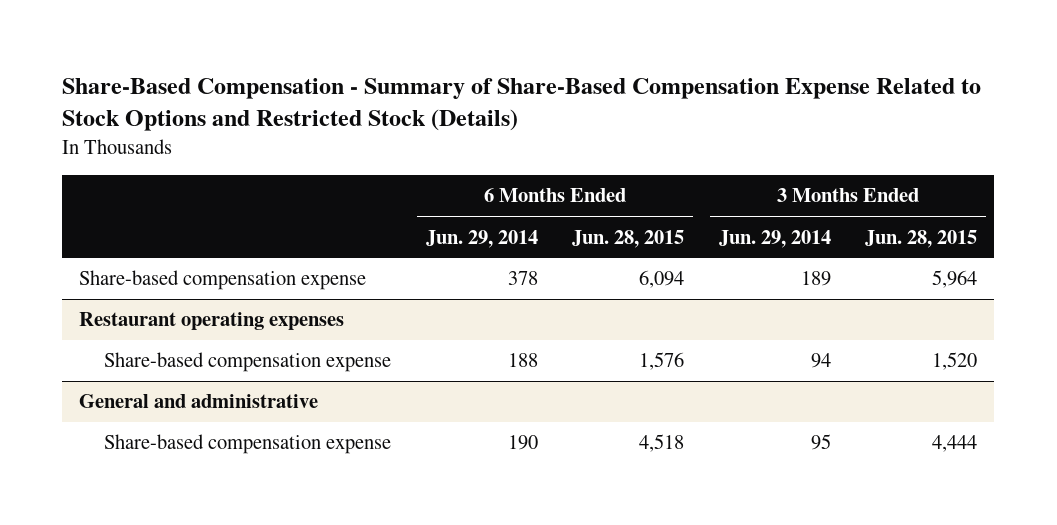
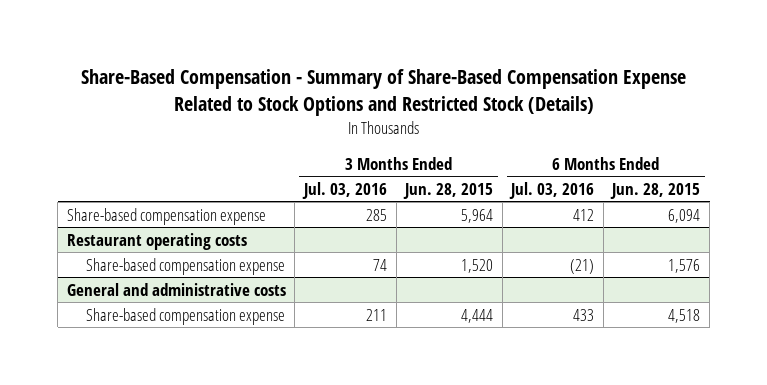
- | 6 Months Ended Jun. 29, 2014 | 6 Months Ended Jun. 28, 2015 | 3 Months Ended Jun. 29, 2014 | 3 Months Ended Jun. 28, 2015
+ | 3 Months Ended Jul. 03, 2016 | 3 Months Ended Jun. 28, 2015 | 6 Months Ended Jul. 03, 2016 | 6 Months Ended Jun. 28, 2015
- Restaurant operating expenses
+ Restaurant operating costs
- General and administrative
+ General and administrative costs

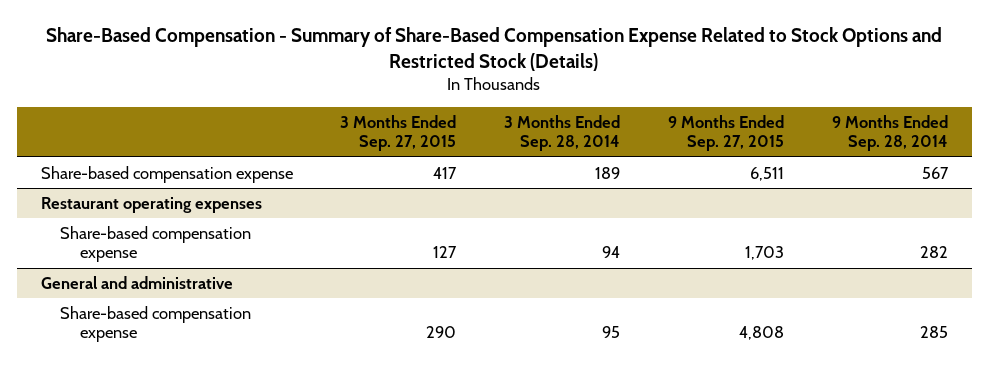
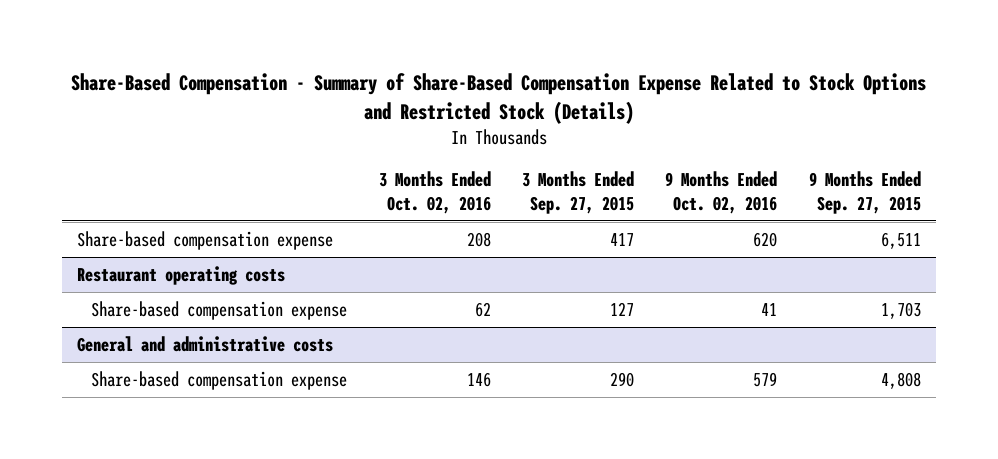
- | 3 Months Ended Sep. 27, 2015 | 3 Months Ended Sep. 28, 2014 | 9 Months Ended Sep. 27, 2015 | 9 Months Ended Sep. 28, 2014
+ | 3 Months Ended Oct. 02, 2016 | 3 Months Ended Sep. 27, 2015 | 9 Months Ended Oct. 02, 2016 | 9 Months Ended Sep. 27, 2015
- Restaurant operating expenses
+ Restaurant operating costs
- General and administrative
+ General and administrative costs

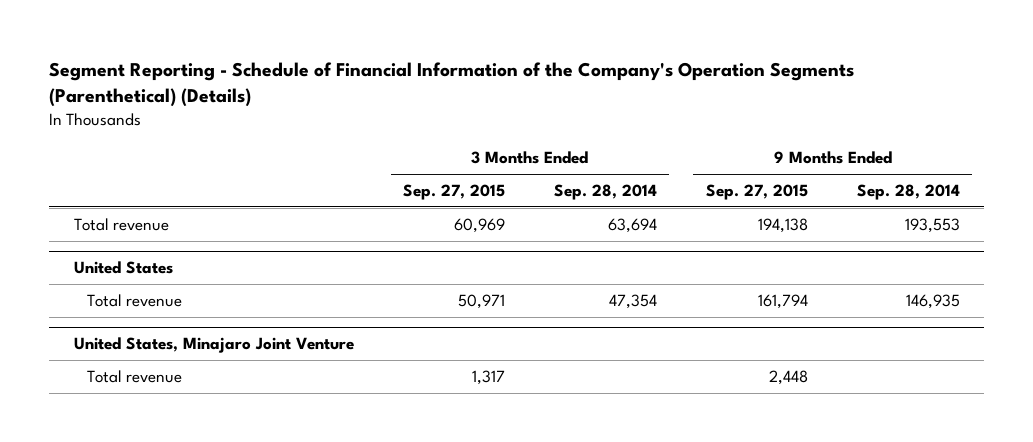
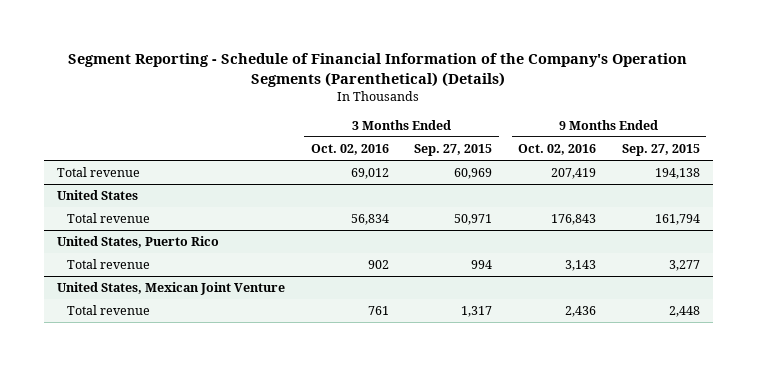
- | 3 Months Ended Sep. 27, 2015 | 3 Months Ended Sep. 28, 2014 | 9 Months Ended Sep. 27, 2015 | 9 Months Ended Sep. 28, 2014
+ | 3 Months Ended Oct. 02, 2016 | 3 Months Ended Sep. 27, 2015 | 9 Months Ended Oct. 02, 2016 | 9 Months Ended Sep. 27, 2015
- United States, Minajaro Joint Venture
+ United States, Puerto Rico
+ Total revenue | 902 | 994 | 3,143 | 3,277
+ United States, Mexican Joint Venture

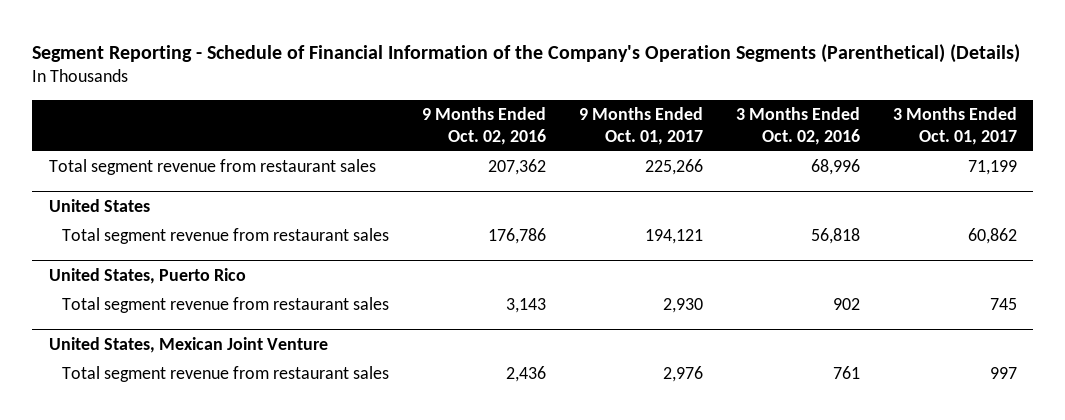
- | 3 Months Ended Oct. 02, 2016 | 3 Months Ended Sep. 27, 2015 | 9 Months Ended Oct. 02, 2016 | 9 Months Ended Sep. 27, 2015
+ | 9 Months Ended Oct. 02, 2016 | 9 Months Ended Oct. 01, 2017 | 3 Months Ended Oct. 02, 2016 | 3 Months Ended Oct. 01, 2017
- Total revenue | 69,012 | 60,969 | 207,419 | 194,138
+ Total segment revenue from restaurant sales | 207,362 | 225,266 | 68,996 | 71,199
@ United States
- Total revenue | 56,834 | 50,971 | 176,843 | 161,794
+ Total segment revenue from restaurant sales | 176,786 | 194,121 | 56,818 | 60,862
@ United States, Puerto Rico
- Total revenue | 902 | 994 | 3,143 | 3,277
+ Total segment revenue from restaurant sales | 3,143 | 2,930 | 902 | 745
@ United States, Mexican Joint Venture
- Total revenue | 761 | 1,317 | 2,436 | 2,448
+ Total segment revenue from restaurant sales | 2,436 | 2,976 | 761 | 997

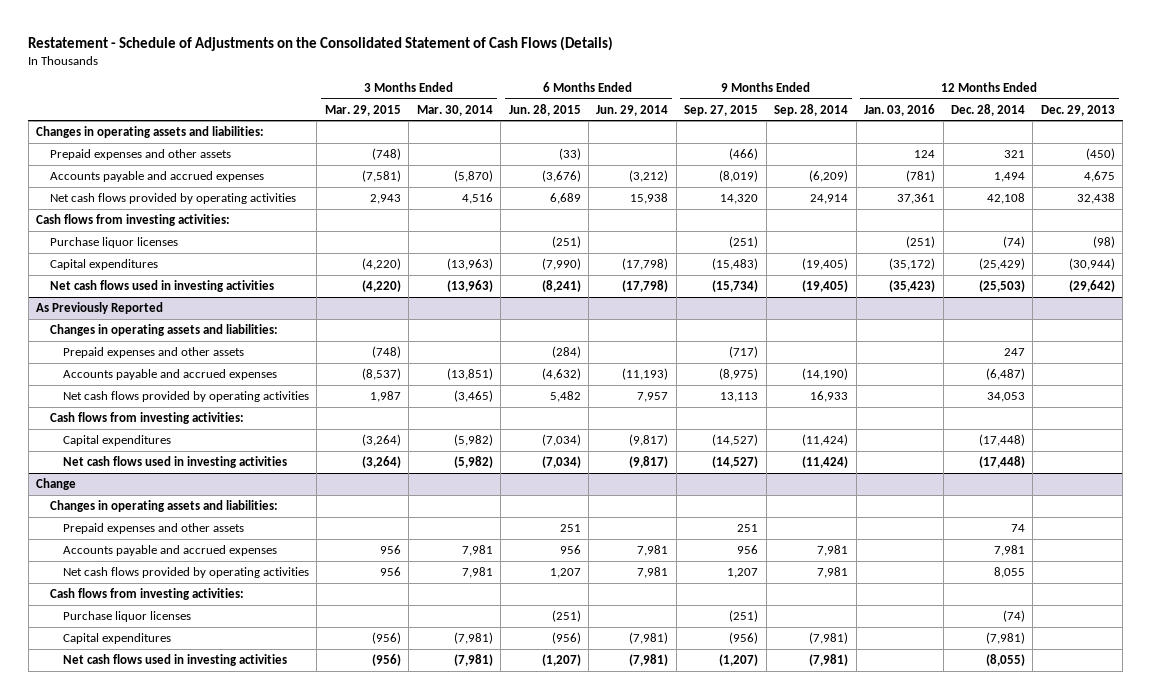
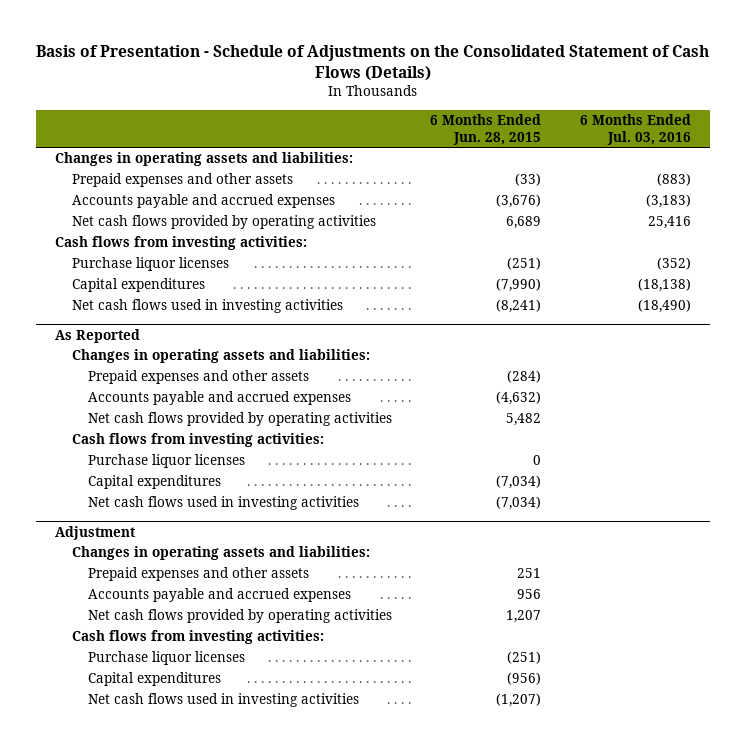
- Restatement - Schedule of Adjustments on the Consolidated Statement of Cash Flows (Details)
+ Basis of Presentation - Schedule of Adjustments on the Consolidated Statement of Cash Flows (Details)
- | 3 Months Ended Mar. 29, 2015 | 3 Months Ended Mar. 30, 2014 | 6 Months Ended Jun. 28, 2015 | 6 Months Ended Jun. 29, 2014 | 9 Months Ended Sep. 27, 2015 | 9 Months Ended Sep. 28, 2014 | 12 Months Ended Jan. 03, 2016 | 12 Months Ended Dec. 28, 2014 | 12 Months Ended Dec. 29, 2013
+ | 6 Months Ended Jun. 28, 2015 | 6 Months Ended Jul. 03, 2016
- As Previously Reported
+ As Reported
+ Purchase liquor licenses | 0 |
- Change
+ Adjustment

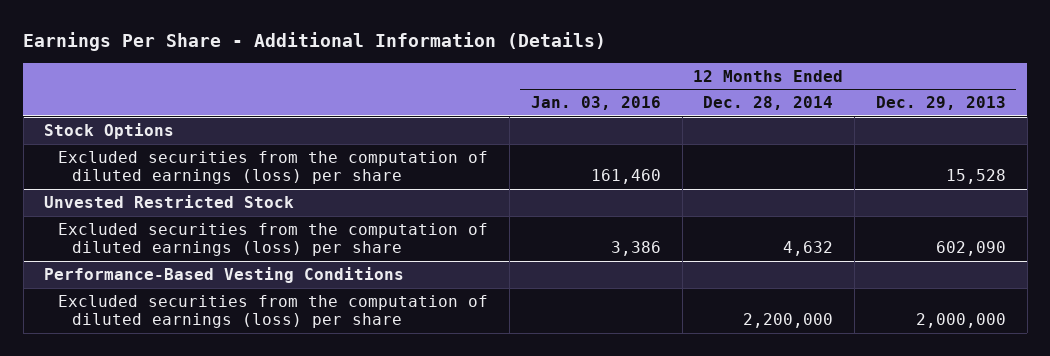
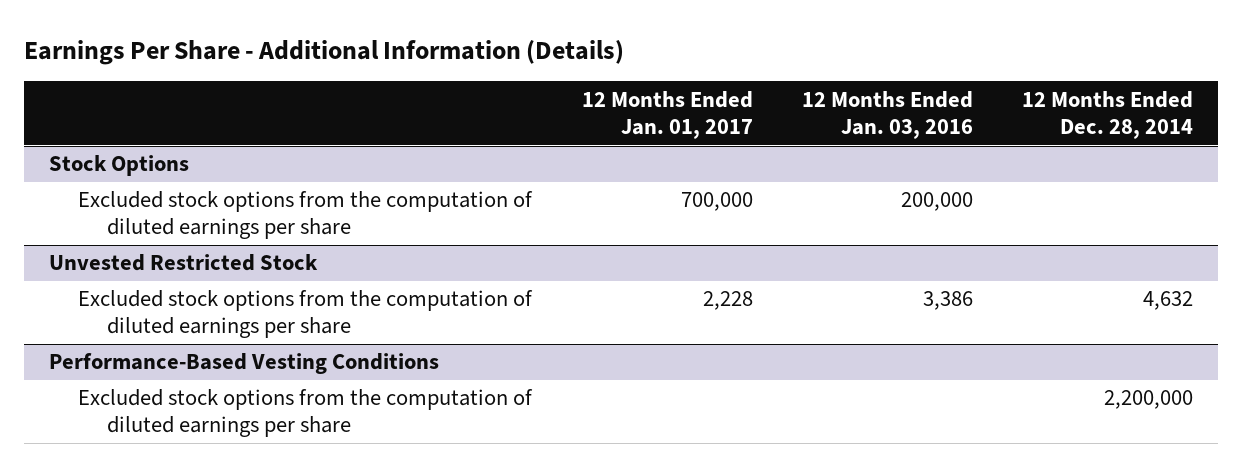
- | 12 Months Ended Jan. 03, 2016 | 12 Months Ended Dec. 28, 2014 | 12 Months Ended Dec. 29, 2013
+ | 12 Months Ended Jan. 01, 2017 | 12 Months Ended Jan. 03, 2016 | 12 Months Ended Dec. 28, 2014
@ Stock Options
- Excluded securities from the computation of diluted earnings (loss) per share | 161,460 | | 15,528
+ Excluded stock options from the computation of diluted earnings per share | 700,000 | 200,000 |
@ Unvested Restricted Stock
- Excluded securities from the computation of diluted earnings (loss) per share | 3,386 | 4,632 | 602,090
+ Excluded stock options from the computation of diluted earnings per share | 2,228 | 3,386 | 4,632
@ Performance-Based Vesting Conditions
- Excluded securities from the computation of diluted earnings (loss) per share | | 2,200,000 | 2,000,000
+ Excluded stock options from the computation of diluted earnings per share | | | 2,200,000

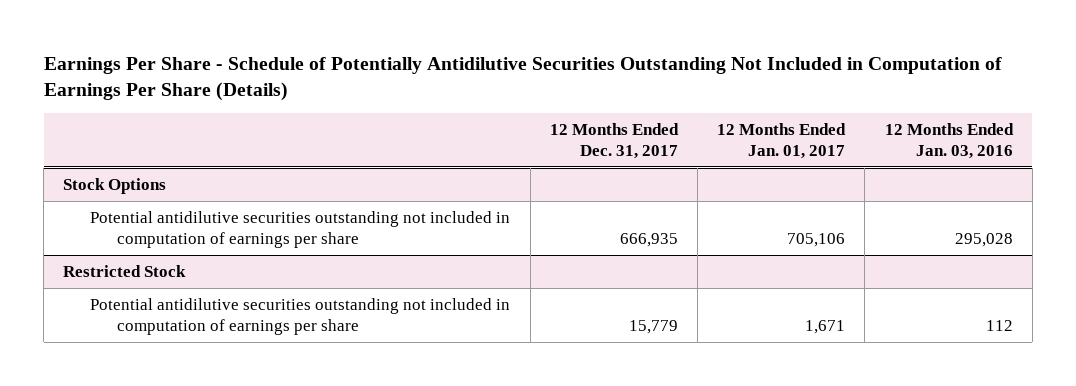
- Earnings Per Share - Additional Information (Details)
+ Earnings Per Share - Schedule of Potentially Antidilutive Securities Outstanding Not Included in Computation of Earnings Per Share (Details)
- | 12 Months Ended Jan. 01, 2017 | 12 Months Ended Jan. 03, 2016 | 12 Months Ended Dec. 28, 2014
+ | 12 Months Ended Dec. 31, 2017 | 12 Months Ended Jan. 01, 2017 | 12 Months Ended Jan. 03, 2016
@ Stock Options
- Excluded stock options from the computation of diluted earnings per share | 700,000 | 200,000 |
- Unvested Restricted Stock
- Excluded stock options from the computation of diluted earnings per share | 2,228 | 3,386 | 4,632
- Performance-Based Vesting Conditions
- Excluded stock options from the computation of diluted earnings per share | | | 2,200,000
@ Stock Options
+ Potential antidilutive securities outstanding not included in computation of earnings per share | 666,935 | 705,106 | 295,028
+ Restricted Stock
+ Potential antidilutive securities outstanding not included in computation of earnings per share | 15,779 | 1,671 | 112

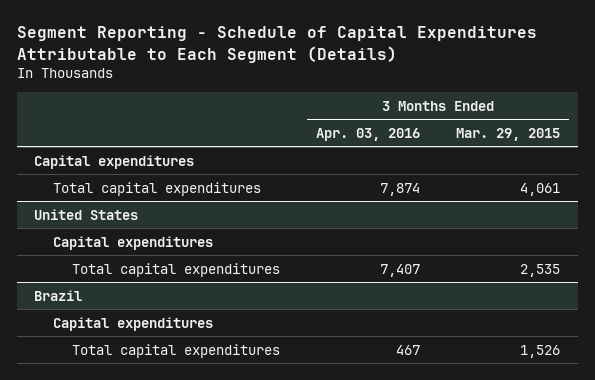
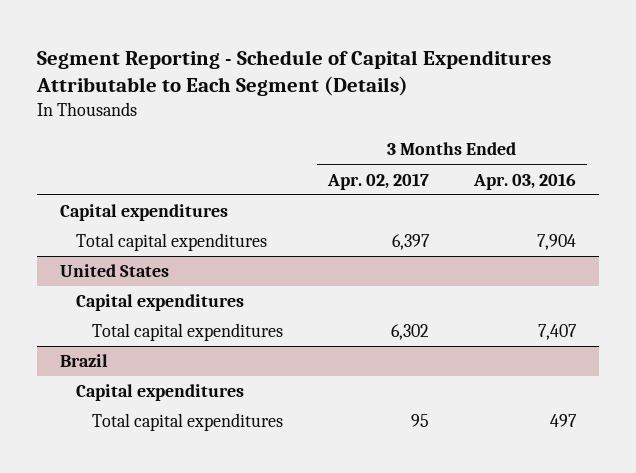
- | 3 Months Ended Apr. 03, 2016 | 3 Months Ended Mar. 29, 2015
+ | 3 Months Ended Apr. 02, 2017 | 3 Months Ended Apr. 03, 2016
- Total capital expenditures | 7,874 | 4,061
+ Total capital expenditures | 6,397 | 7,904
@ Brazil
- Total capital expenditures | 467 | 1,526
+ Total capital expenditures | 95 | 497

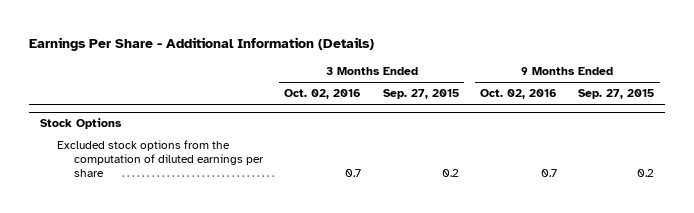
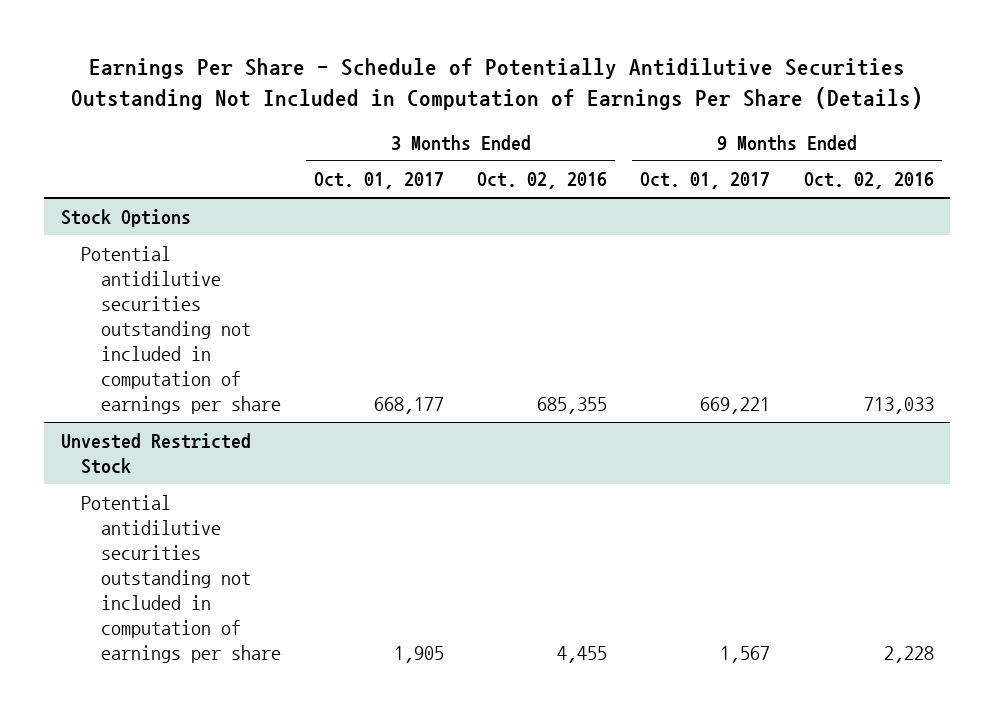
- Earnings Per Share - Additional Information (Details)
+ Earnings Per Share - Schedule of Potentially Antidilutive Securities Outstanding Not Included in Computation of Earnings Per Share (Details)
- | 3 Months Ended Oct. 02, 2016 | 3 Months Ended Sep. 27, 2015 | 9 Months Ended Oct. 02, 2016 | 9 Months Ended Sep. 27, 2015
+ | 3 Months Ended Oct. 01, 2017 | 3 Months Ended Oct. 02, 2016 | 9 Months Ended Oct. 01, 2017 | 9 Months Ended Oct. 02, 2016
@ Stock Options
- Excluded stock options from the computation of diluted earnings per share | 0.7 | 0.2 | 0.7 | 0.2
+ Potential antidilutive securities outstanding not included in computation of earnings per share | 668,177 | 685,355 | 669,221 | 713,033
+ Unvested Restricted Stock
+ Potential antidilutive securities outstanding not included in computation of earnings per share | 1,905 | 4,455 | 1,567 | 2,228

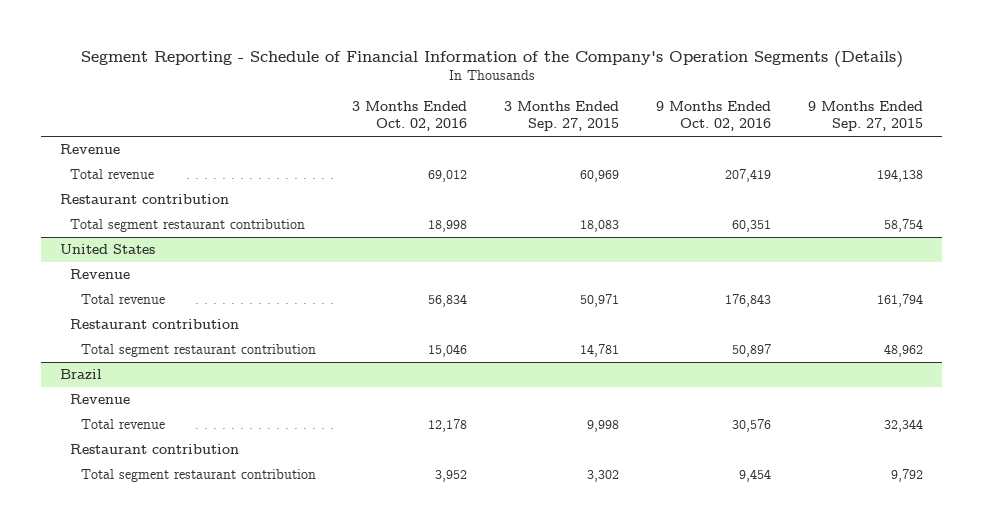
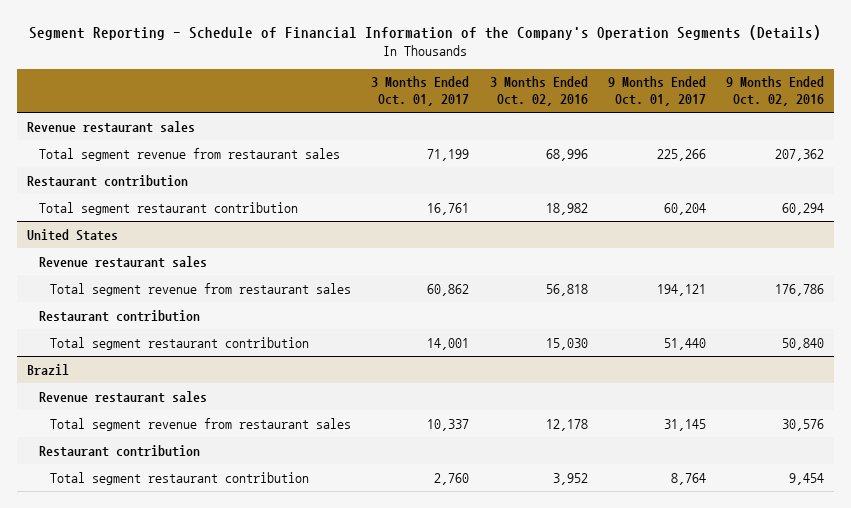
- | 3 Months Ended Oct. 02, 2016 | 3 Months Ended Sep. 27, 2015 | 9 Months Ended Oct. 02, 2016 | 9 Months Ended Sep. 27, 2015
+ | 3 Months Ended Oct. 01, 2017 | 3 Months Ended Oct. 02, 2016 | 9 Months Ended Oct. 01, 2017 | 9 Months Ended Oct. 02, 2016
- Revenue
- Total revenue | 69,012 | 60,969 | 207,419 | 194,138
+ Revenue restaurant sales
+ Total segment revenue from restaurant sales | 71,199 | 68,996 | 225,266 | 207,362
- Total segment restaurant contribution | 18,998 | 18,083 | 60,351 | 58,754
+ Total segment restaurant contribution | 16,761 | 18,982 | 60,204 | 60,294
@ United States
- Revenue
- Total revenue | 56,834 | 50,971 | 176,843 | 161,794
+ Revenue restaurant sales
+ Total segment revenue from restaurant sales | 60,862 | 56,818 | 194,121 | 176,786
- Total segment restaurant contribution | 15,046 | 14,781 | 50,897 | 48,962
+ Total segment restaurant contribution | 14,001 | 15,030 | 51,440 | 50,840
@ Brazil
- Revenue
- Total revenue | 12,178 | 9,998 | 30,576 | 32,344
+ Revenue restaurant sales
+ Total segment revenue from restaurant sales | 10,337 | 12,178 | 31,145 | 30,576

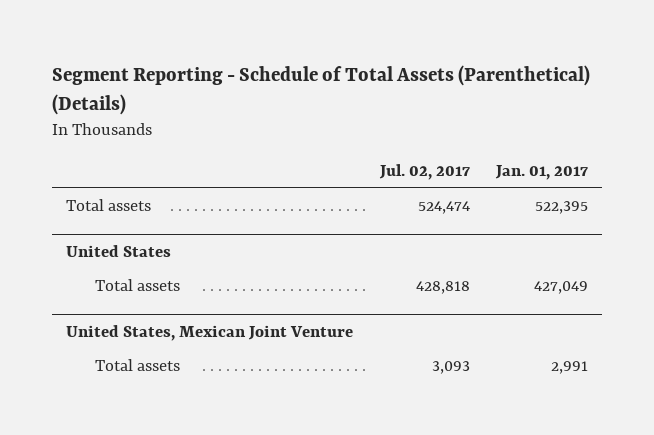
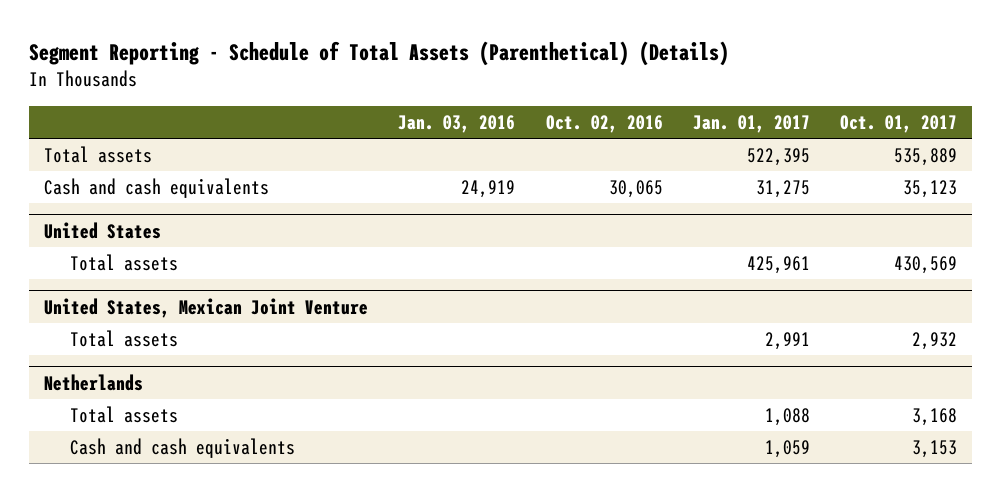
- | Jul. 02, 2017 | Jan. 01, 2017
+ | Jan. 03, 2016 | Oct. 02, 2016 | Jan. 01, 2017 | Oct. 01, 2017
+ Cash and cash equivalents | 24,919 | 30,065 | 31,275 | 35,123
@ United States
- Total assets | 428,818 | 427,049
+ Total assets | | | 425,961 | 430,569
+ Netherlands
+ Total assets | | | 1,088 | 3,168
+ Cash and cash equivalents | | | 1,059 | 3,153

